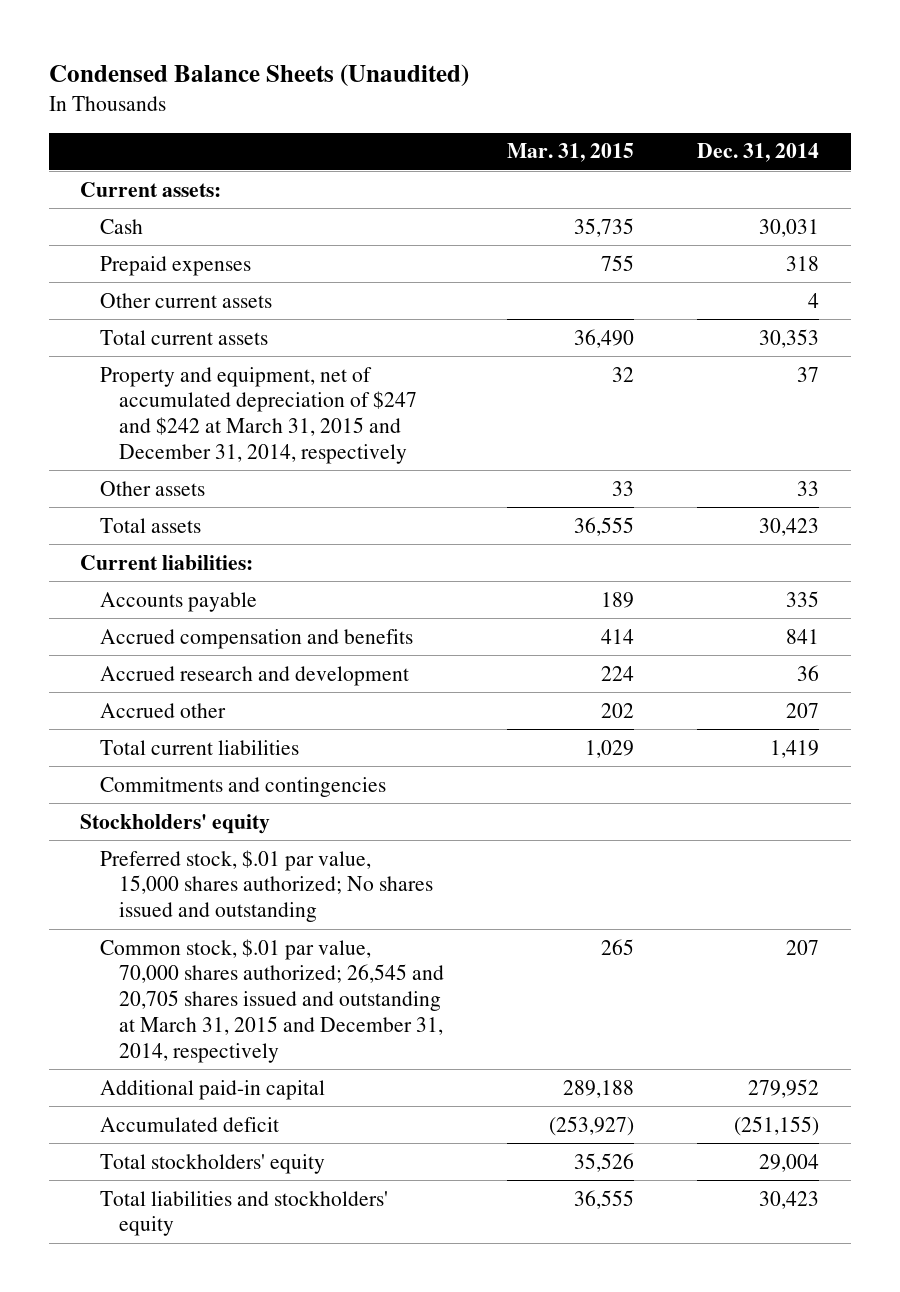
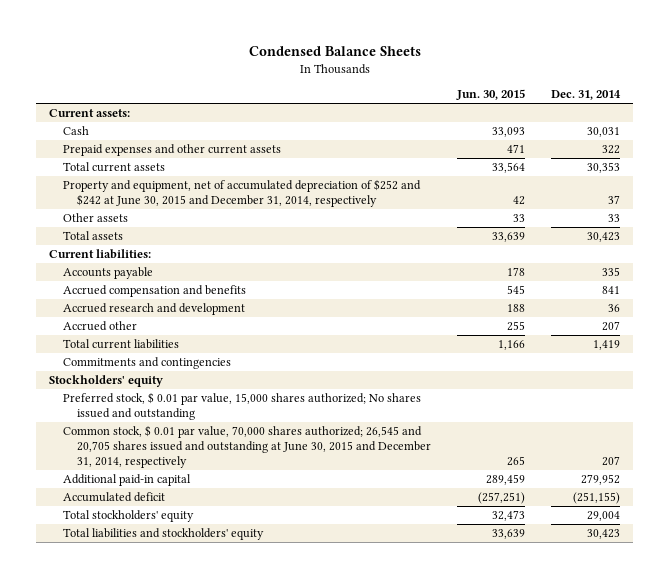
- Condensed Balance Sheets (Unaudited)
+ Condensed Balance Sheets
- | Mar. 31, 2015 | Dec. 31, 2014
+ | Jun. 30, 2015 | Dec. 31, 2014
- Prepaid expenses | 755 | 318
- Other current assets | | 4
+ Prepaid expenses and other current assets | 471 | 322
- Property and equipment, net of accumulated depreciation of $247 and $242 at March 31, 2015 and December 31, 2014, respectively | 32 | 37
+ Property and equipment, net of accumulated depreciation of $252 and $242 at June 30, 2015 and December 31, 2014, respectively | 42 | 37
- Preferred stock, $.01 par value, 15,000 shares authorized; No shares issued and outstanding
- Common stock, $.01 par value, 70,000 shares authorized; 26,545 and 20,705 shares issued and outstanding at March 31, 2015 and December 31, 2014, respectively | 265 | 207
+ Preferred stock, $ 0.01 par value, 15,000 shares authorized; No shares issued and outstanding
+ Common stock, $ 0.01 par value, 70,000 shares authorized; 26,545 and 20,705 shares issued and outstanding at June 30, 2015 and December 31, 2014, respectively | 265 | 207

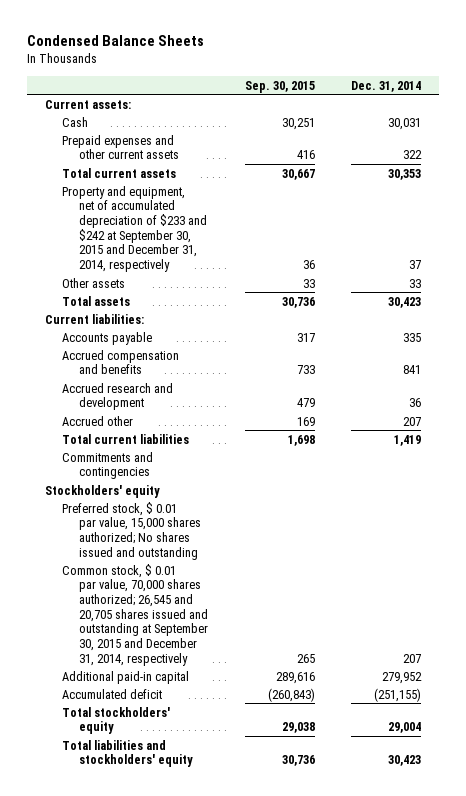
- | Jun. 30, 2015 | Dec. 31, 2014
+ | Sep. 30, 2015 | Dec. 31, 2014
- Property and equipment, net of accumulated depreciation of $252 and $242 at June 30, 2015 and December 31, 2014, respectively | 42 | 37
+ Property and equipment, net of accumulated depreciation of $233 and $242 at September 30, 2015 and December 31, 2014, respectively | 36 | 37
- Common stock, $ 0.01 par value, 70,000 shares authorized; 26,545 and 20,705 shares issued and outstanding at June 30, 2015 and December 31, 2014, respectively | 265 | 207
+ Common stock, $ 0.01 par value, 70,000 shares authorized; 26,545 and 20,705 shares issued and outstanding at September 30, 2015 and December 31, 2014, respectively | 265 | 207

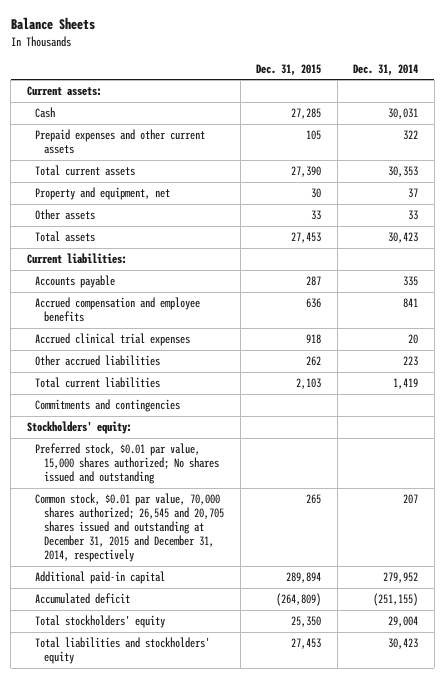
- Condensed Balance Sheets
+ Balance Sheets
- | Sep. 30, 2015 | Dec. 31, 2014
+ | Dec. 31, 2015 | Dec. 31, 2014
- Property and equipment, net of accumulated depreciation of $233 and $242 at September 30, 2015 and December 31, 2014, respectively | 36 | 37
+ Property and equipment, net | 30 | 37
- Accrued compensation and benefits | 733 | 841
- Accrued research and development | 479 | 36
- Accrued other | 169 | 207
+ Accrued compensation and employee benefits | 636 | 841
+ Accrued clinical trial expenses | 918 | 20
+ Other accrued liabilities | 262 | 223
- Stockholders' equity
- Preferred stock, $ 0.01 par value, 15,000 shares authorized; No shares issued and outstanding
- Common stock, $ 0.01 par value, 70,000 shares authorized; 26,545 and 20,705 shares issued and outstanding at September 30, 2015 and December 31, 2014, respectively | 265 | 207
+ Stockholders' equity:
+ Preferred stock, $0.01 par value, 15,000 shares authorized; No shares issued and outstanding
+ Common stock, $0.01 par value, 70,000 shares authorized; 26,545 and 20,705 shares issued and outstanding at December 31, 2015 and December 31, 2014, respectively | 265 | 207

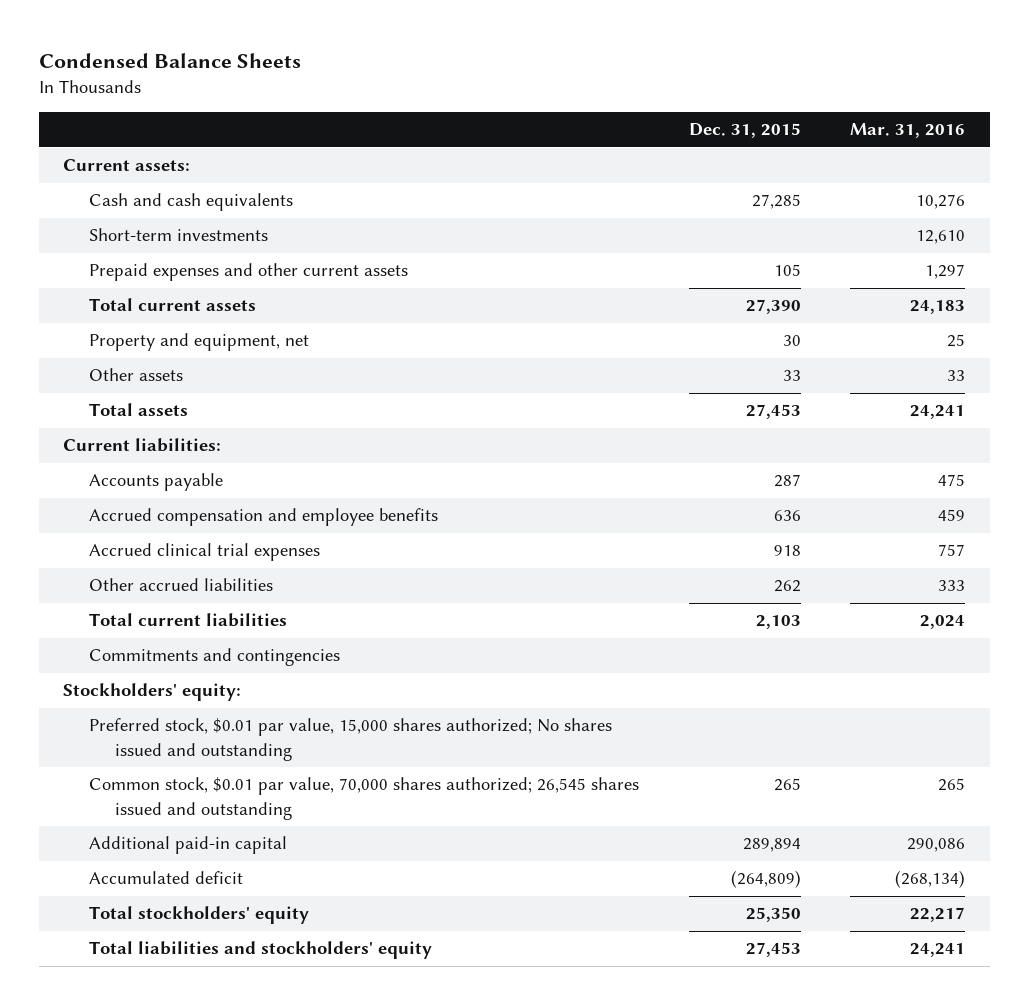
- Balance Sheets
+ Condensed Balance Sheets
- | Dec. 31, 2015 | Dec. 31, 2014
+ | Dec. 31, 2015 | Mar. 31, 2016
- Cash | 27,285 | 30,031
+ Cash and cash equivalents | 27,285 | 10,276
+ Short-term investments | | 12,610
- Common stock, $0.01 par value, 70,000 shares authorized; 26,545 and 20,705 shares issued and outstanding at December 31, 2015 and December 31, 2014, respectively | 265 | 207
+ Common stock, $0.01 par value, 70,000 shares authorized; 26,545 shares issued and outstanding | 265 | 265

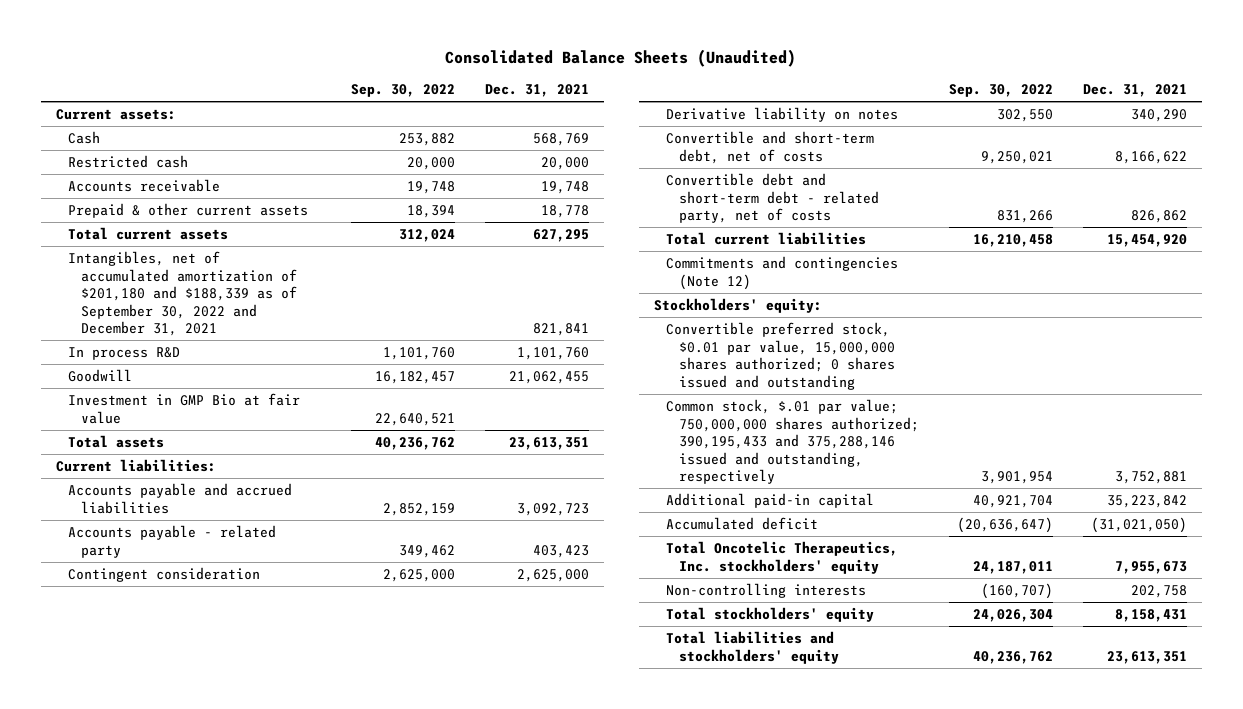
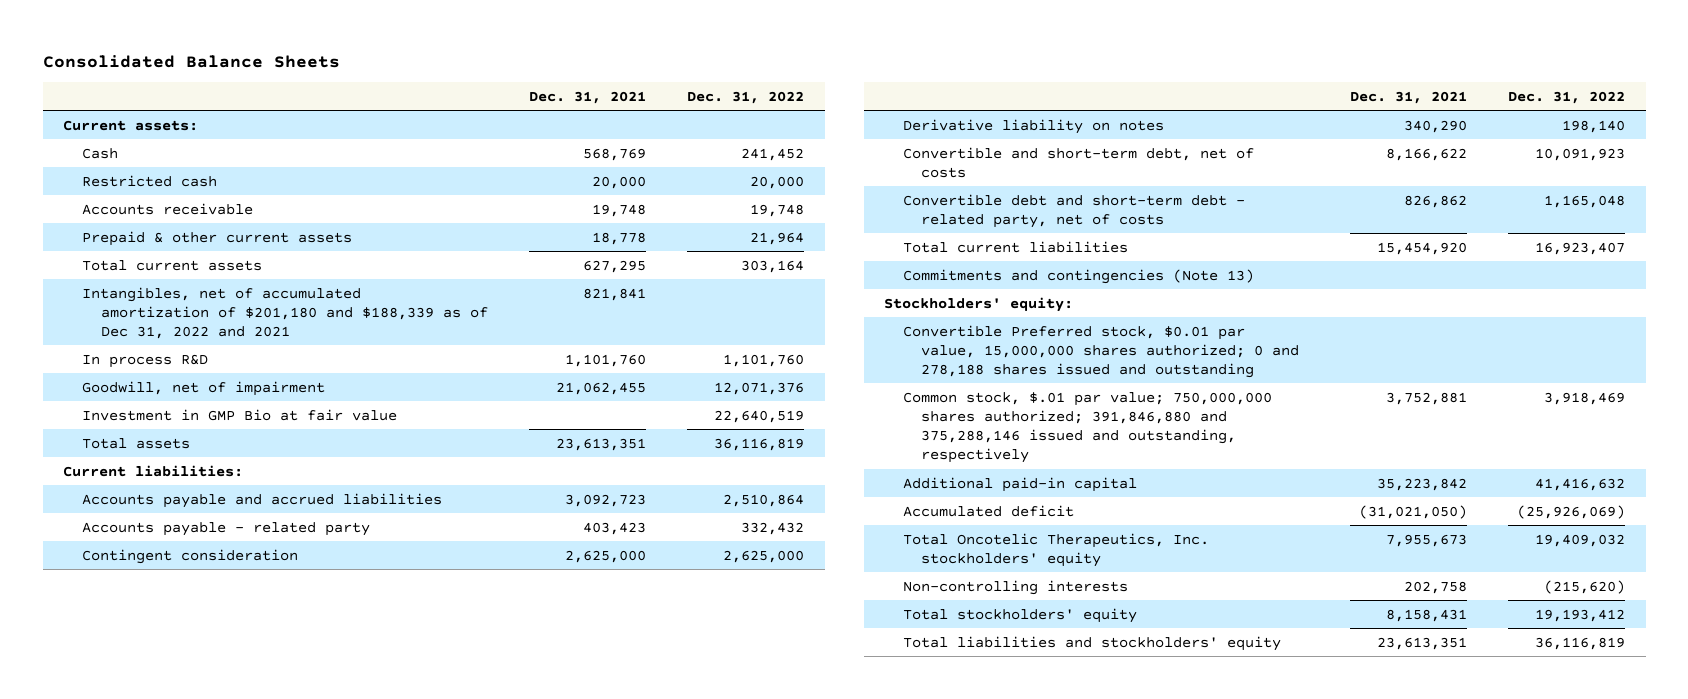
- Consolidated Balance Sheets (Unaudited)
+ Consolidated Balance Sheets
- | Sep. 30, 2022 | Dec. 31, 2021
+ | Dec. 31, 2021 | Dec. 31, 2022
- Intangibles, net of accumulated amortization of $201,180 and $188,339 as of September 30, 2022 and December 31, 2021 | | 821,841
+ Intangibles, net of accumulated amortization of $201,180 and $188,339 as of Dec 31, 2022 and 2021 | 821,841 |
- Goodwill | 16,182,457 | 21,062,455
+ Goodwill, net of impairment | 21,062,455 | 12,071,376
- Commitments and contingencies (Note 12)
+ Commitments and contingencies (Note 13)
- Convertible preferred stock, $0.01 par value, 15,000,000 shares authorized; 0 shares issued and outstanding
- Common stock, $.01 par value; 750,000,000 shares authorized; 390,195,433 and 375,288,146 issued and outstanding, respectively | 3,901,954 | 3,752,881
+ Convertible Preferred stock, $0.01 par value, 15,000,000 shares authorized; 0 and 278,188 shares issued and outstanding
+ Common stock, $.01 par value; 750,000,000 shares authorized; 391,846,880 and 375,288,146 issued and outstanding, respectively | 3,752,881 | 3,918,469

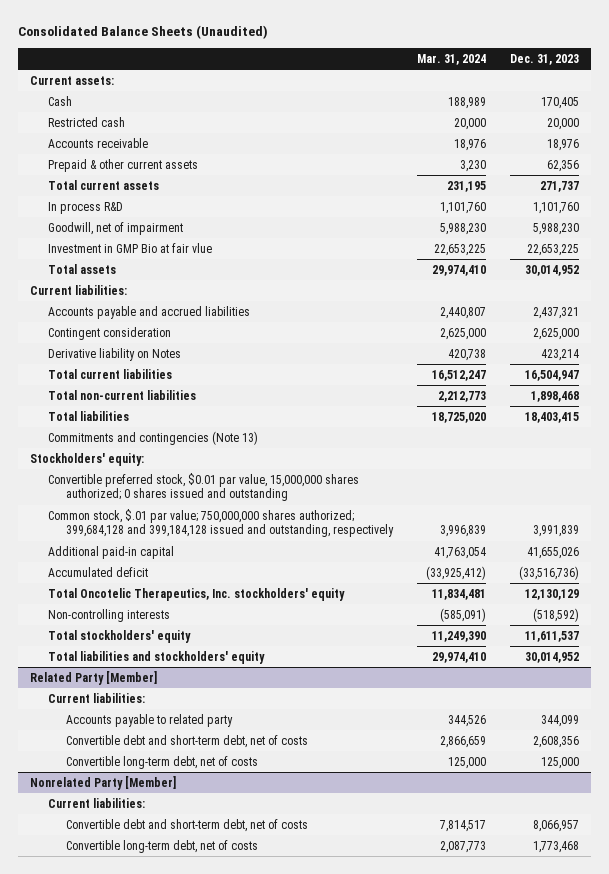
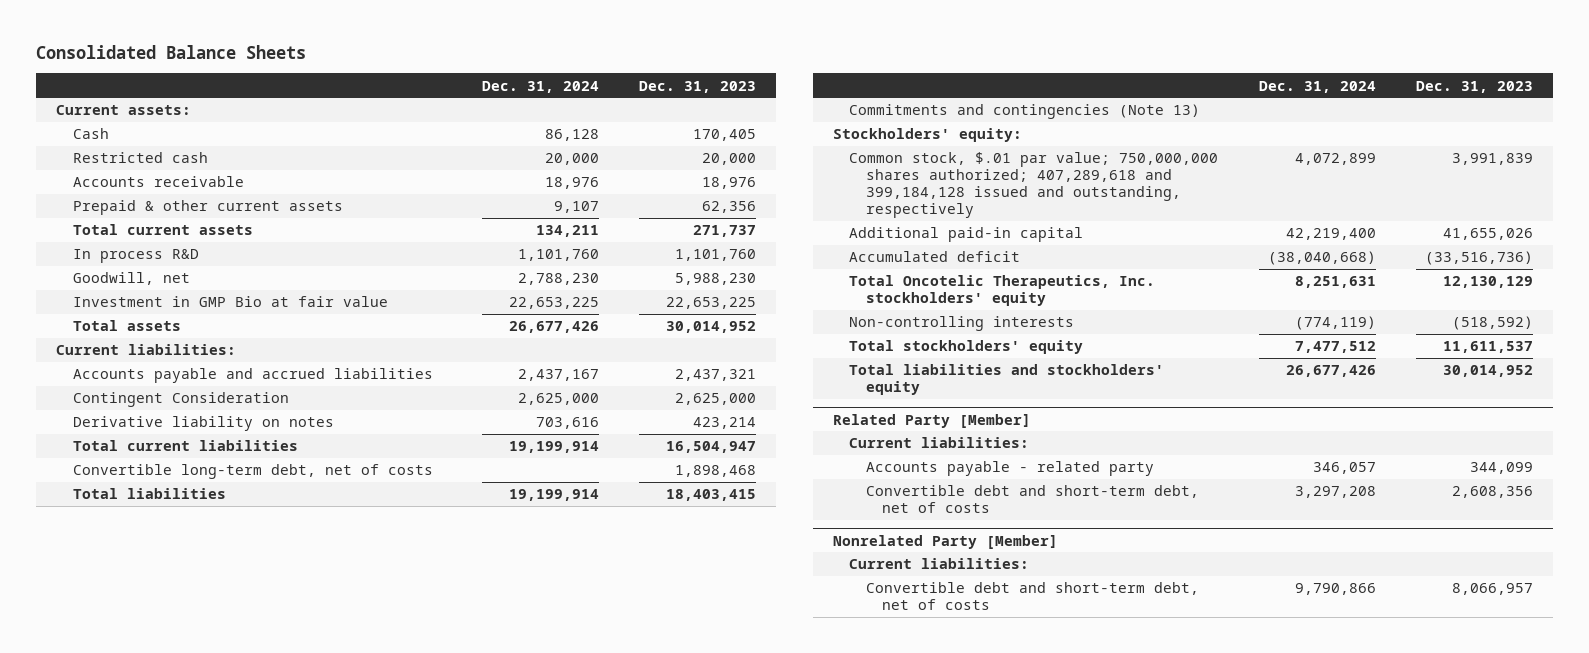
- Consolidated Balance Sheets (Unaudited)
+ Consolidated Balance Sheets
- | Mar. 31, 2024 | Dec. 31, 2023
+ | Dec. 31, 2024 | Dec. 31, 2023
- Goodwill, net of impairment | 5,988,230 | 5,988,230
- Investment in GMP Bio at fair vlue | 22,653,225 | 22,653,225
+ Goodwill, net | 2,788,230 | 5,988,230
+ Investment in GMP Bio at fair value | 22,653,225 | 22,653,225
- Contingent consideration | 2,625,000 | 2,625,000
- Derivative liability on Notes | 420,738 | 423,214
+ Contingent Consideration | 2,625,000 | 2,625,000
+ Derivative liability on notes | 703,616 | 423,214
- Total non-current liabilities | 2,212,773 | 1,898,468
+ Convertible long-term debt, net of costs | | 1,898,468
- Convertible preferred stock, $0.01 par value, 15,000,000 shares authorized; 0 shares issued and outstanding
- Common stock, $.01 par value; 750,000,000 shares authorized; 399,684,128 and 399,184,128 issued and outstanding, respectively | 3,996,839 | 3,991,839
+ Common stock, $.01 par value; 750,000,000 shares authorized; 407,289,618 and 399,184,128 issued and outstanding, respectively | 4,072,899 | 3,991,839
@ Related Party [Member]
- Accounts payable to related party | 344,526 | 344,099
+ Accounts payable - related party | 346,057 | 344,099
- Convertible long-term debt, net of costs | 125,000 | 125,000
@ Nonrelated Party [Member]
- Convertible long-term debt, net of costs | 2,087,773 | 1,773,468

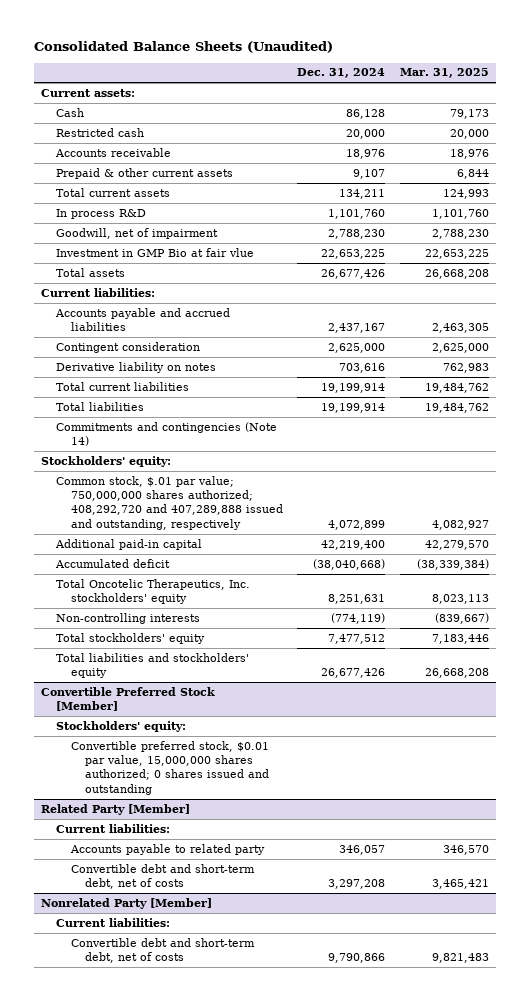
- Consolidated Balance Sheets
+ Consolidated Balance Sheets (Unaudited)
- | Dec. 31, 2024 | Dec. 31, 2023
+ | Dec. 31, 2024 | Mar. 31, 2025
- Goodwill, net | 2,788,230 | 5,988,230
- Investment in GMP Bio at fair value | 22,653,225 | 22,653,225
+ Goodwill, net of impairment | 2,788,230 | 2,788,230
+ Investment in GMP Bio at fair vlue | 22,653,225 | 22,653,225
- Contingent Consideration | 2,625,000 | 2,625,000
+ Contingent consideration | 2,625,000 | 2,625,000
- Convertible long-term debt, net of costs | | 1,898,468
- Commitments and contingencies (Note 13)
+ Commitments and contingencies (Note 14)
- Common stock, $.01 par value; 750,000,000 shares authorized; 407,289,618 and 399,184,128 issued and outstanding, respectively | 4,072,899 | 3,991,839
+ Common stock, $.01 par value; 750,000,000 shares authorized; 408,292,720 and 407,289,888 issued and outstanding, respectively | 4,072,899 | 4,082,927
+ Convertible Preferred Stock [Member]
+ Stockholders' equity:
+ Convertible preferred stock, $0.01 par value, 15,000,000 shares authorized; 0 shares issued and outstanding
@ Related Party [Member]
- Accounts payable - related party | 346,057 | 344,099
+ Accounts payable to related party | 346,057 | 346,570

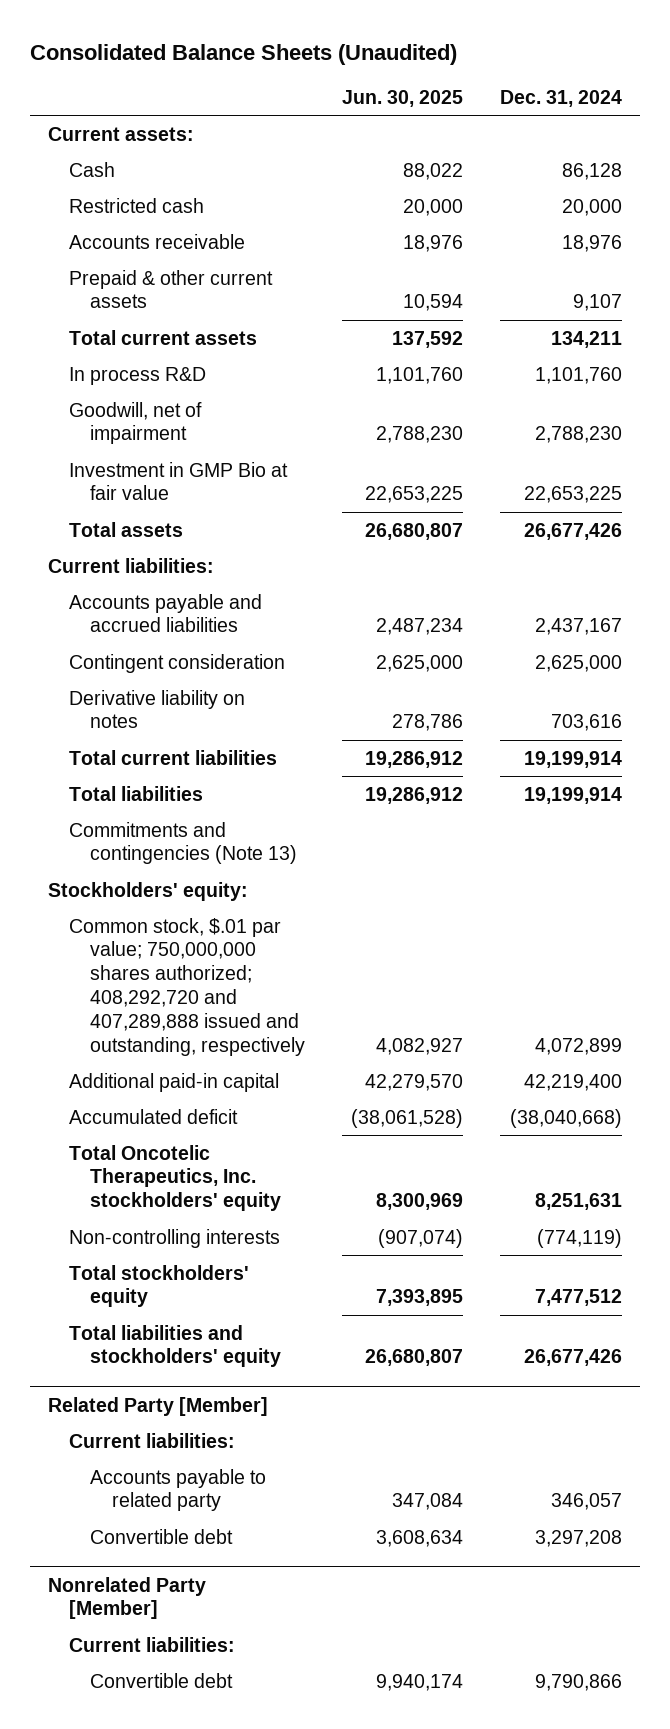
- | Dec. 31, 2024 | Mar. 31, 2025
+ | Jun. 30, 2025 | Dec. 31, 2024
- Investment in GMP Bio at fair vlue | 22,653,225 | 22,653,225
+ Investment in GMP Bio at fair value | 22,653,225 | 22,653,225
- Commitments and contingencies (Note 14)
+ Commitments and contingencies (Note 13)
- Convertible Preferred Stock [Member]
- Stockholders' equity:
- Convertible preferred stock, $0.01 par value, 15,000,000 shares authorized; 0 shares issued and outstanding
@ Related Party [Member]
- Convertible debt and short-term debt, net of costs | 3,297,208 | 3,465,421
+ Convertible debt | 3,608,634 | 3,297,208
@ Nonrelated Party [Member]
- Convertible debt and short-term debt, net of costs | 9,790,866 | 9,821,483
+ Convertible debt | 9,940,174 | 9,790,866

